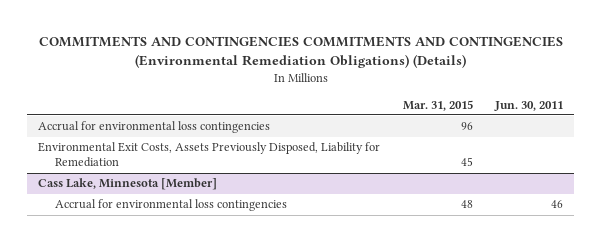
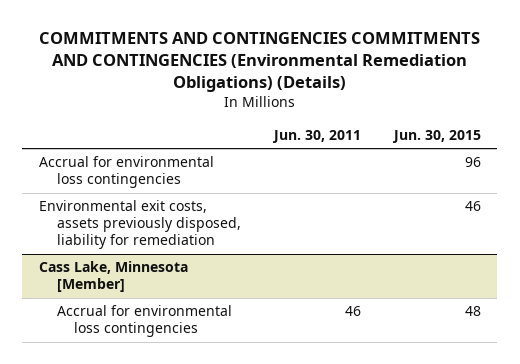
- | Mar. 31, 2015 | Jun. 30, 2011
+ | Jun. 30, 2011 | Jun. 30, 2015
- Environmental Exit Costs, Assets Previously Disposed, Liability for Remediation | 45 |
+ Environmental exit costs, assets previously disposed, liability for remediation | | 46

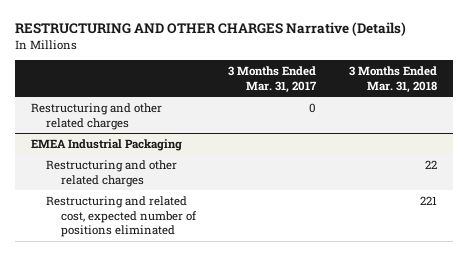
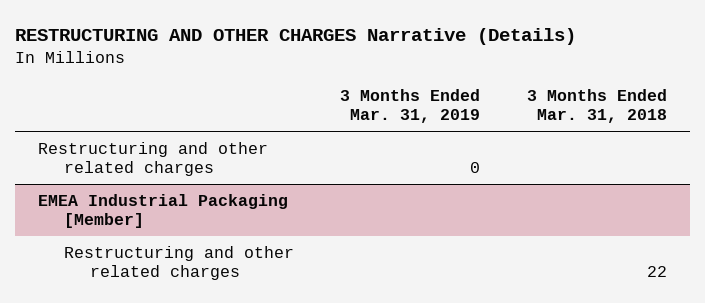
- | 3 Months Ended Mar. 31, 2017 | 3 Months Ended Mar. 31, 2018
+ | 3 Months Ended Mar. 31, 2019 | 3 Months Ended Mar. 31, 2018
- EMEA Industrial Packaging
+ EMEA Industrial Packaging [Member]
- Restructuring and related cost, expected number of positions eliminated | | 221

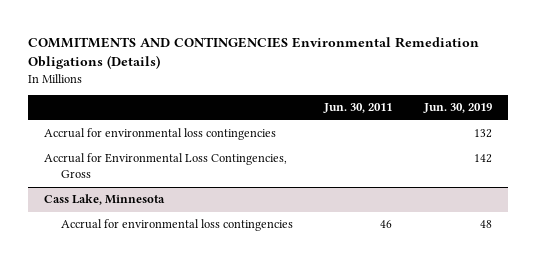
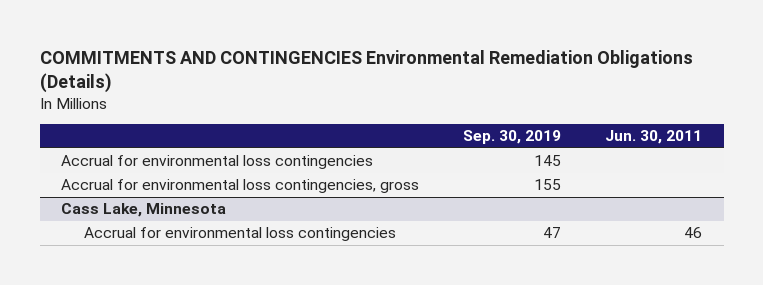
- | Jun. 30, 2011 | Jun. 30, 2019
+ | Sep. 30, 2019 | Jun. 30, 2011
- Accrual for Environmental Loss Contingencies, Gross | | 142
+ Accrual for environmental loss contingencies, gross | 155 |

